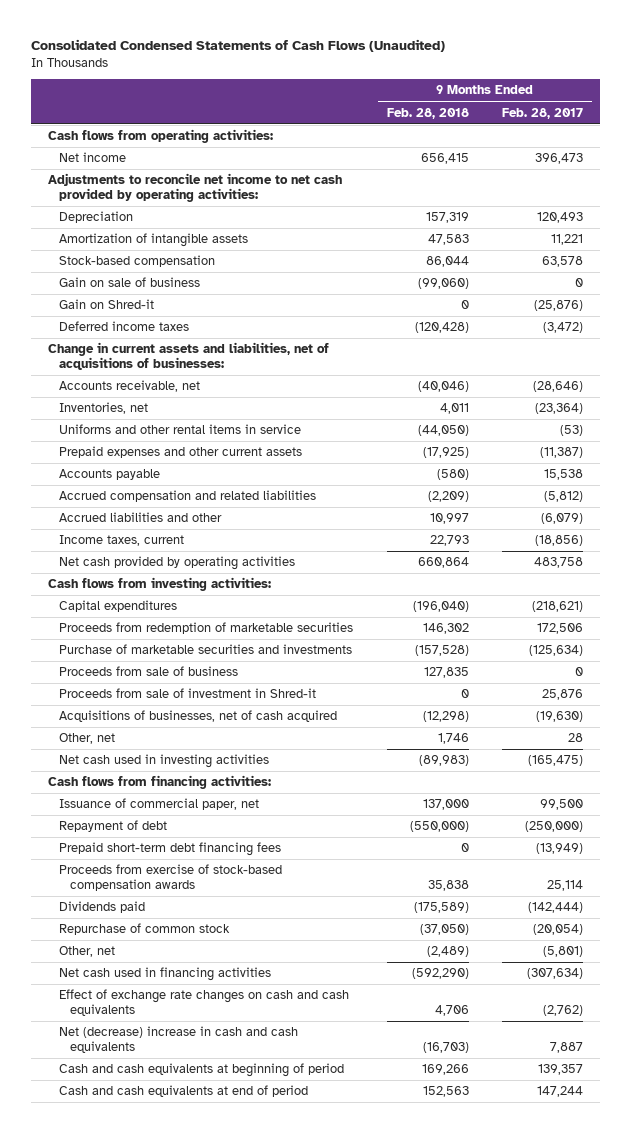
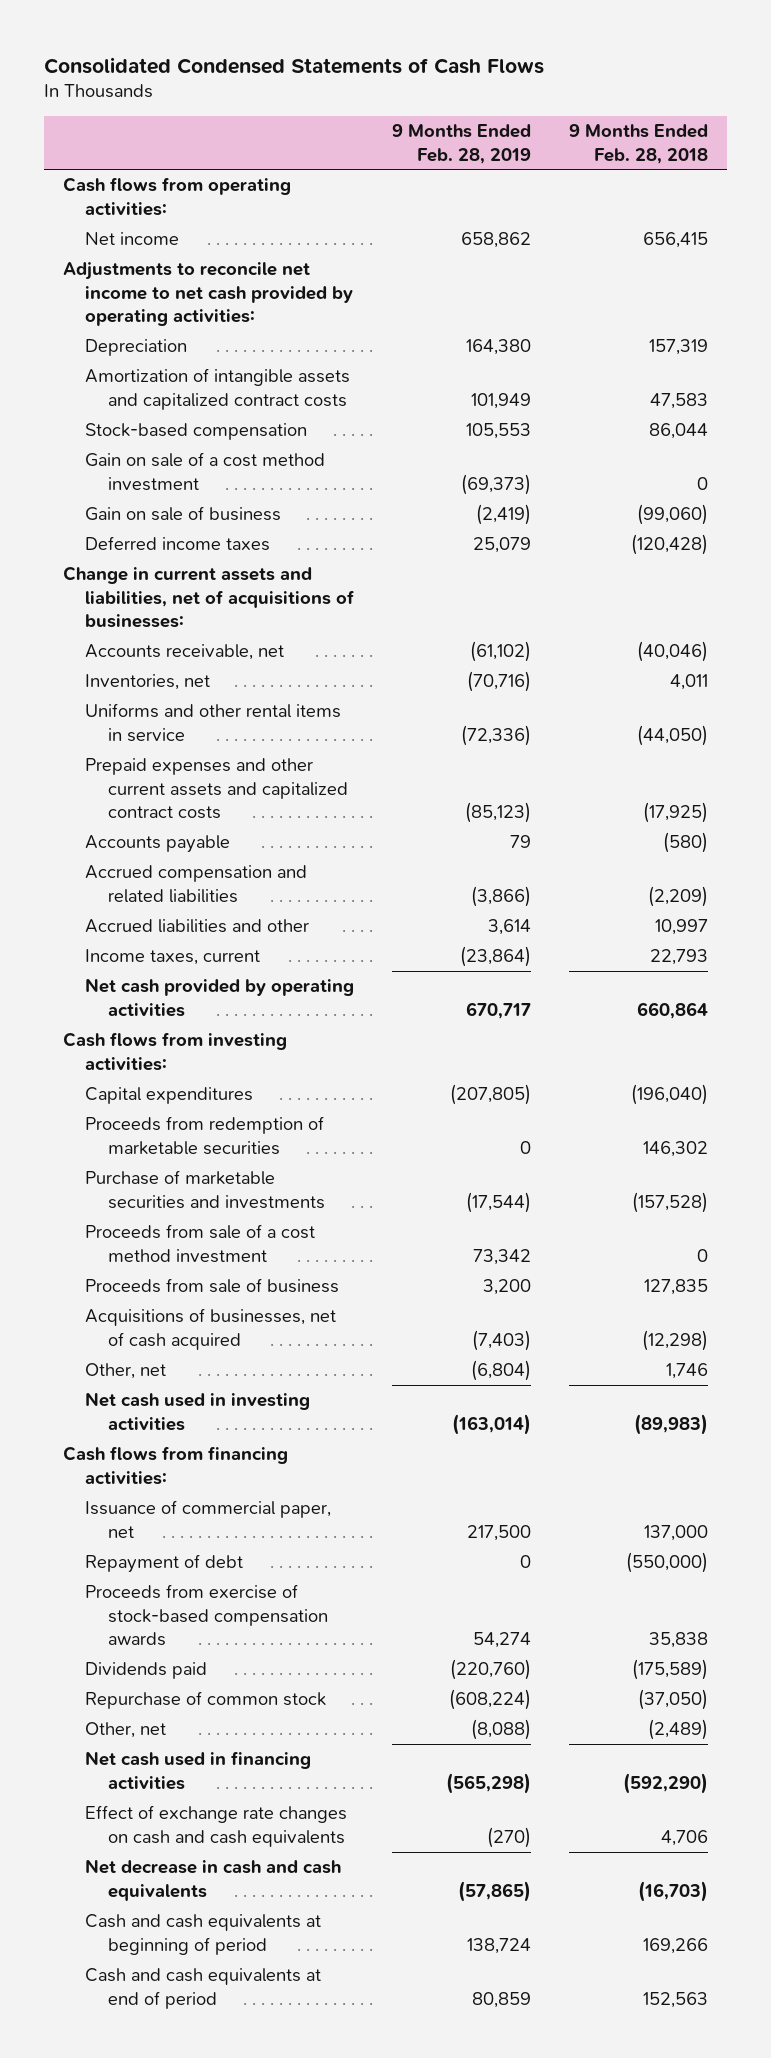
- Consolidated Condensed Statements of Cash Flows (Unaudited)
+ Consolidated Condensed Statements of Cash Flows
- | 9 Months Ended Feb. 28, 2018 | 9 Months Ended Feb. 28, 2017
+ | 9 Months Ended Feb. 28, 2019 | 9 Months Ended Feb. 28, 2018
- Amortization of intangible assets | 47,583 | 11,221
+ Amortization of intangible assets and capitalized contract costs | 101,949 | 47,583
+ Gain on sale of a cost method investment | (69,373) | 0
- Gain on Shred-it | 0 | (25,876)
- Prepaid expenses and other current assets | (17,925) | (11,387)
+ Prepaid expenses and other current assets and capitalized contract costs | (85,123) | (17,925)
+ Proceeds from sale of a cost method investment | 73,342 | 0
- Proceeds from sale of investment in Shred-it | 0 | 25,876
- Prepaid short-term debt financing fees | 0 | (13,949)
- Net (decrease) increase in cash and cash equivalents | (16,703) | 7,887
+ Net decrease in cash and cash equivalents | (57,865) | (16,703)

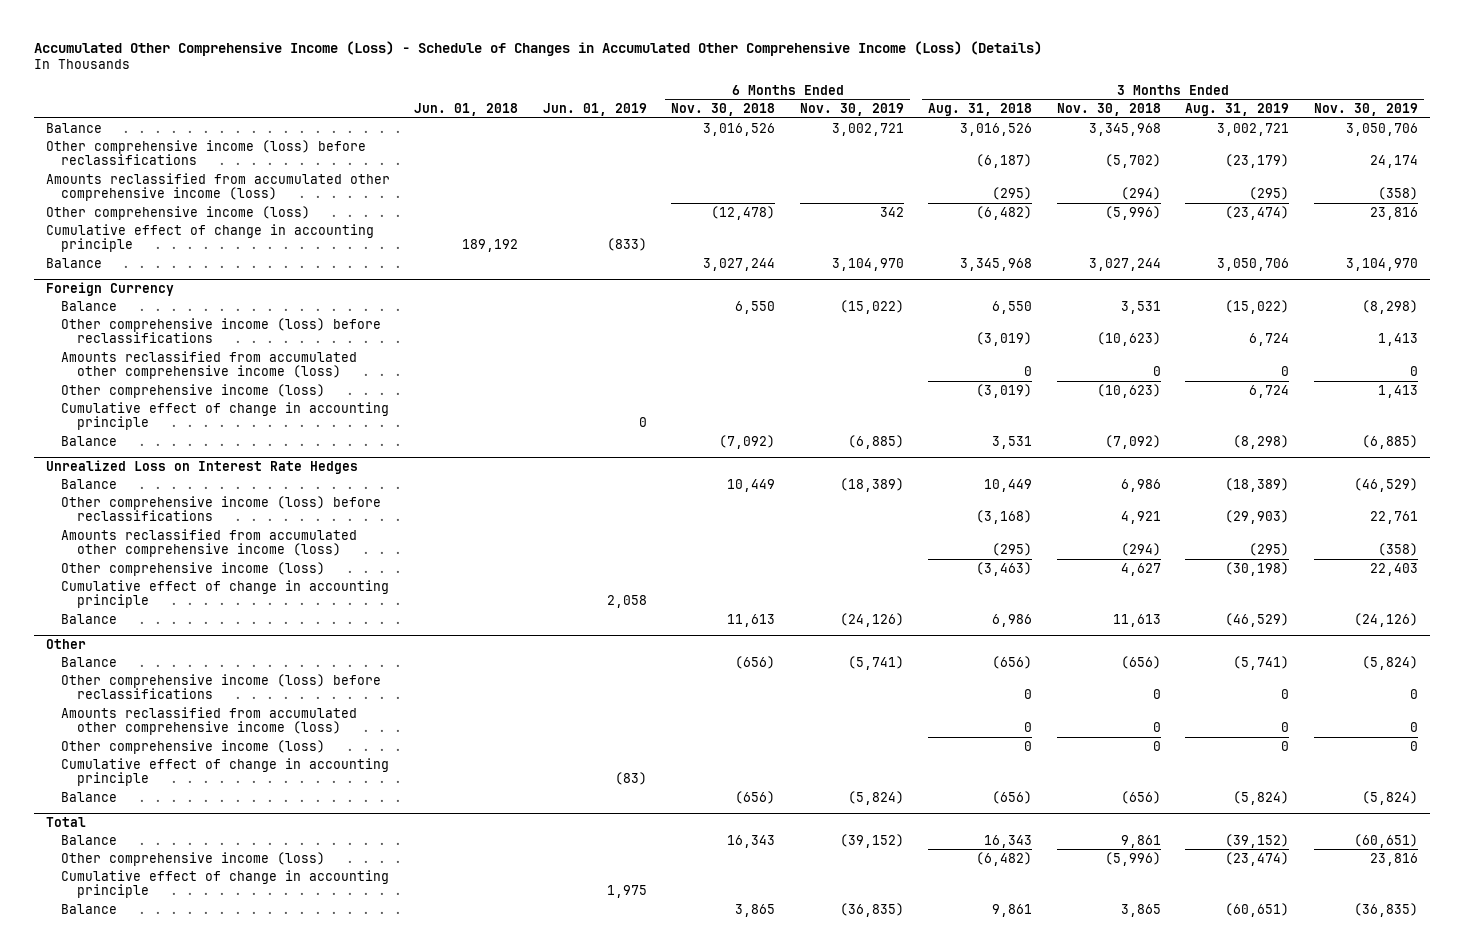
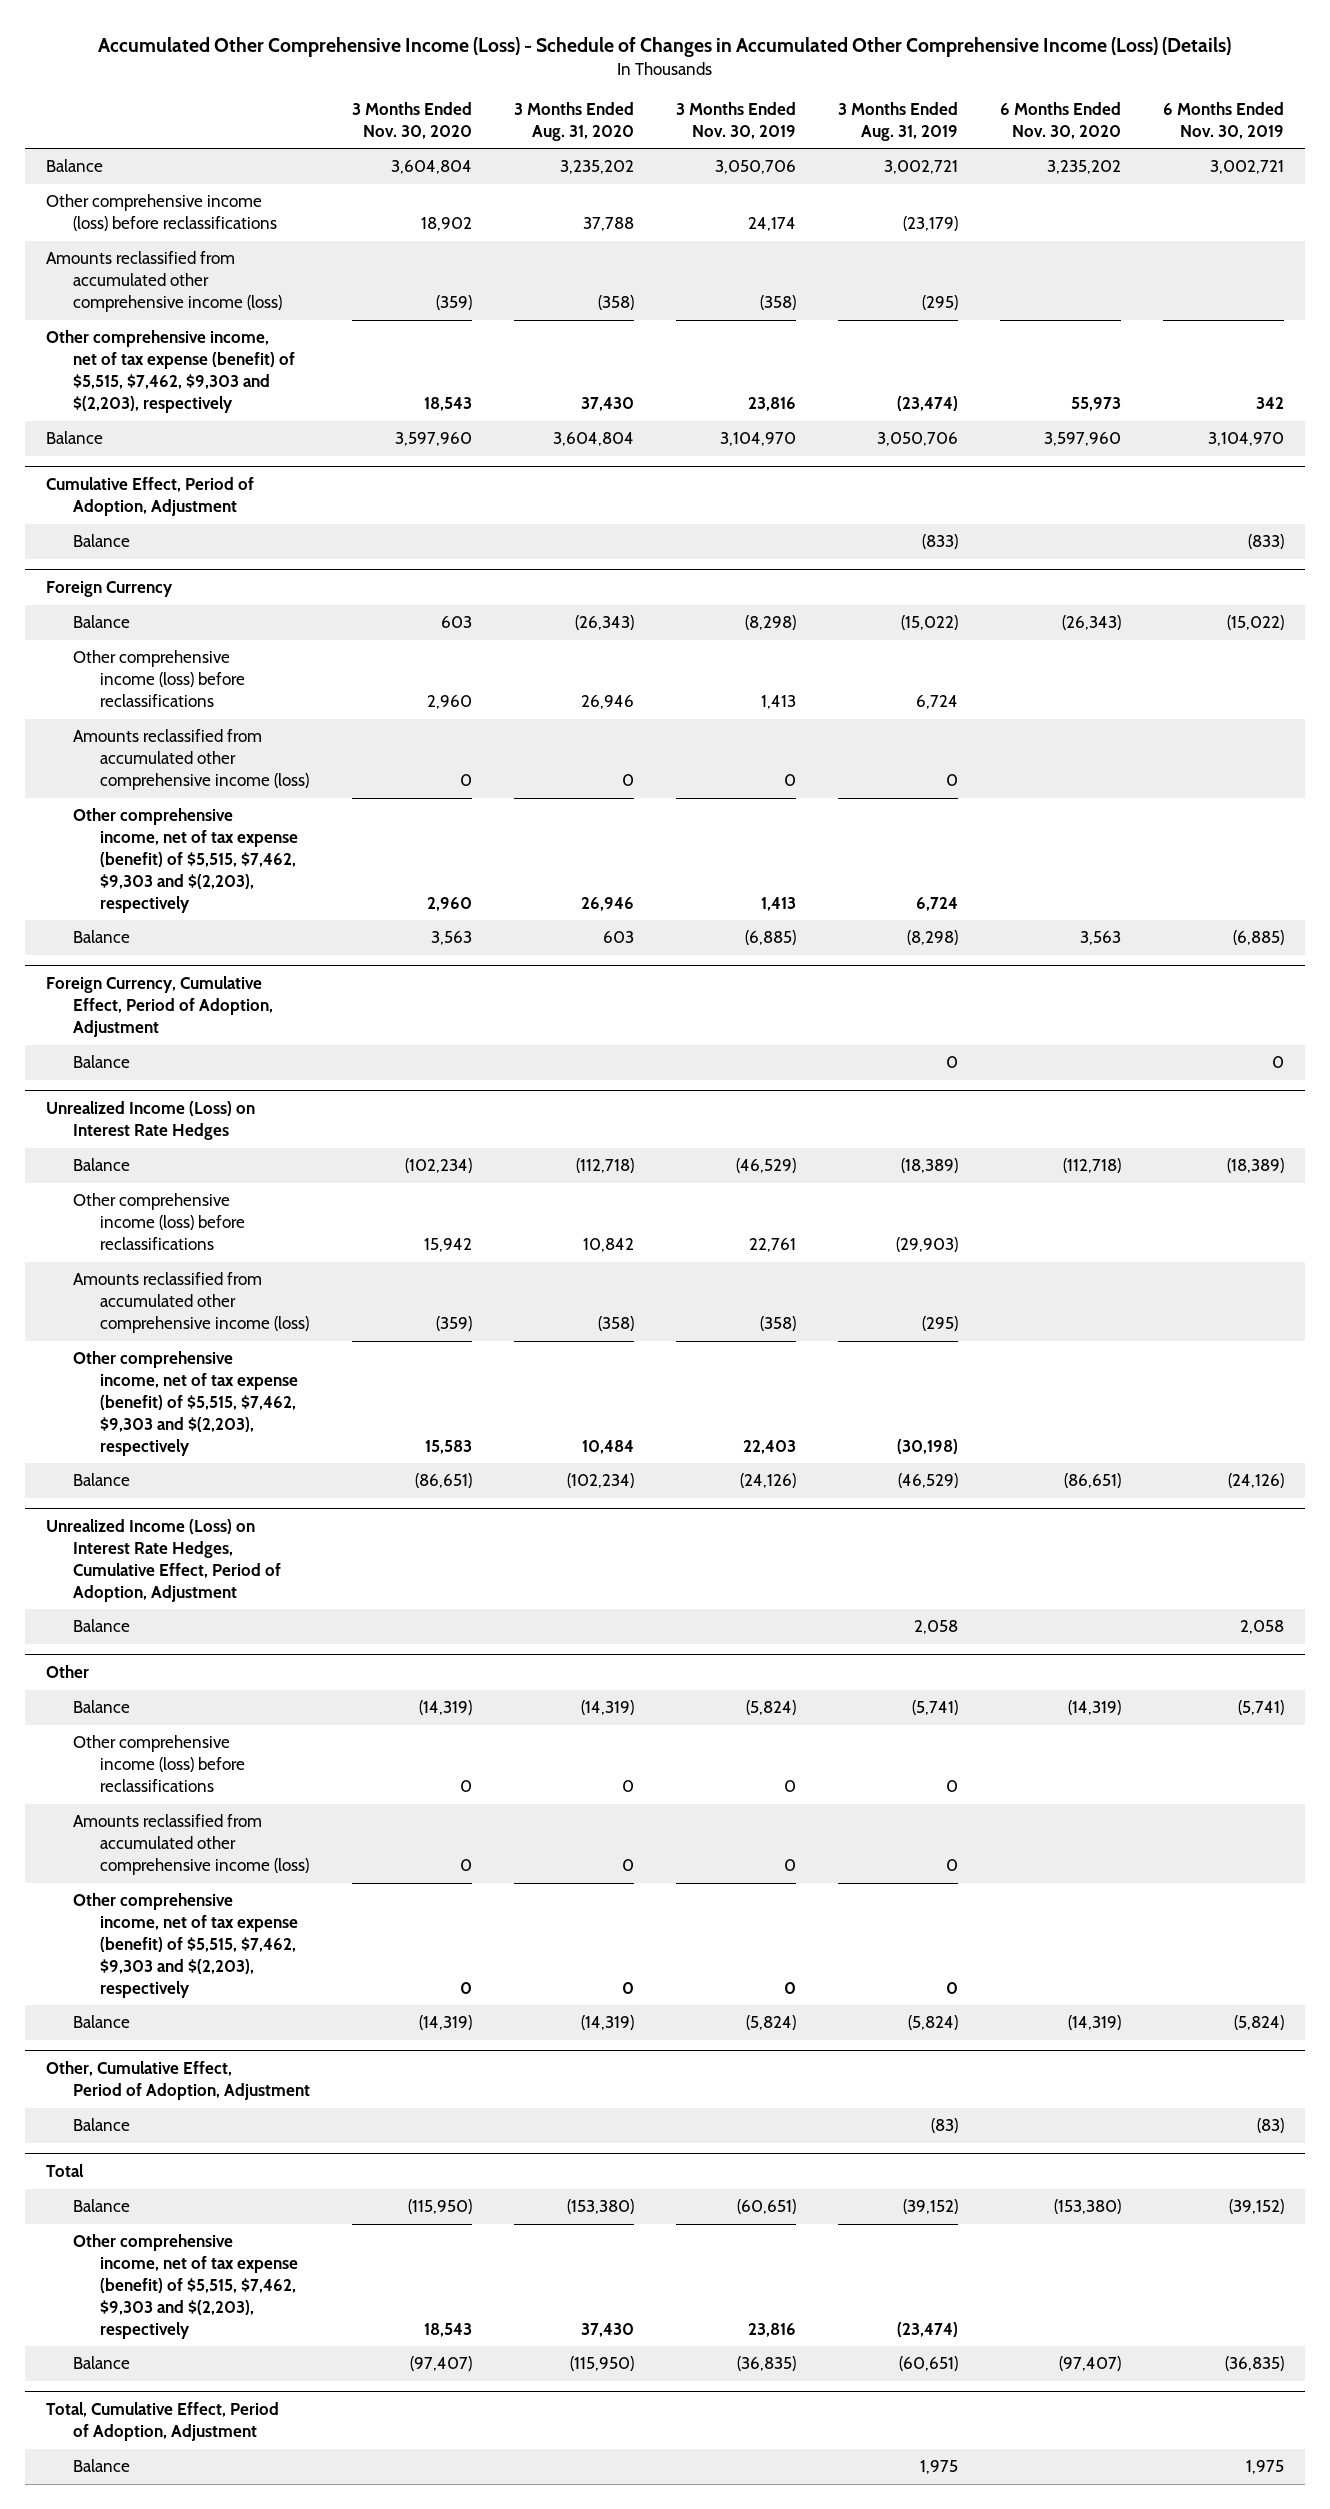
- | Jun. 01, 2018 | Jun. 01, 2019 | 6 Months Ended Nov. 30, 2018 | 6 Months Ended Nov. 30, 2019 | 3 Months Ended Aug. 31, 2018 | 3 Months Ended Nov. 30, 2018 | 3 Months Ended Aug. 31, 2019 | 3 Months Ended Nov. 30, 2019
+ | 3 Months Ended Nov. 30, 2020 | 3 Months Ended Aug. 31, 2020 | 3 Months Ended Nov. 30, 2019 | 3 Months Ended Aug. 31, 2019 | 6 Months Ended Nov. 30, 2020 | 6 Months Ended Nov. 30, 2019
- Other comprehensive income (loss) | | | (12,478) | 342 | (6,482) | (5,996) | (23,474) | 23,816
- Cumulative effect of change in accounting principle | 189,192 | (833) | | | | | |
+ Other comprehensive income, net of tax expense (benefit) of $5,515, $7,462, $9,303 and $(2,203), respectively | 18,543 | 37,430 | 23,816 | (23,474) | 55,973 | 342
+ Cumulative Effect, Period of Adoption, Adjustment
+ Balance | | | | (833) | | (833)
@ Foreign Currency
- Other comprehensive income (loss) | | | | | (3,019) | (10,623) | 6,724 | 1,413
- Cumulative effect of change in accounting principle | | 0 | | | | | |
+ Other comprehensive income, net of tax expense (benefit) of $5,515, $7,462, $9,303 and $(2,203), respectively | 2,960 | 26,946 | 1,413 | 6,724 | |
- Unrealized Loss on Interest Rate Hedges
+ Foreign Currency, Cumulative Effect, Period of Adoption, Adjustment
+ Balance | | | | 0 | | 0
+ Unrealized Income (Loss) on Interest Rate Hedges
- Other comprehensive income (loss) | | | | | (3,463) | 4,627 | (30,198) | 22,403
- Cumulative effect of change in accounting principle | | 2,058 | | | | | |
+ Other comprehensive income, net of tax expense (benefit) of $5,515, $7,462, $9,303 and $(2,203), respectively | 15,583 | 10,484 | 22,403 | (30,198) | |
+ Unrealized Income (Loss) on Interest Rate Hedges, Cumulative Effect, Period of Adoption, Adjustment
+ Balance | | | | 2,058 | | 2,058
@ Other
- Other comprehensive income (loss) | | | | | 0 | 0 | 0 | 0
- Cumulative effect of change in accounting principle | | (83) | | | | | |
+ Other comprehensive income, net of tax expense (benefit) of $5,515, $7,462, $9,303 and $(2,203), respectively | 0 | 0 | 0 | 0 | |
+ Other, Cumulative Effect, Period of Adoption, Adjustment
+ Balance | | | | (83) | | (83)
@ Total
- Other comprehensive income (loss) | | | | | (6,482) | (5,996) | (23,474) | 23,816
- Cumulative effect of change in accounting principle | | 1,975 | | | | | |
+ Other comprehensive income, net of tax expense (benefit) of $5,515, $7,462, $9,303 and $(2,203), respectively | 18,543 | 37,430 | 23,816 | (23,474) | |
+ Total, Cumulative Effect, Period of Adoption, Adjustment
+ Balance | | | | 1,975 | | 1,975

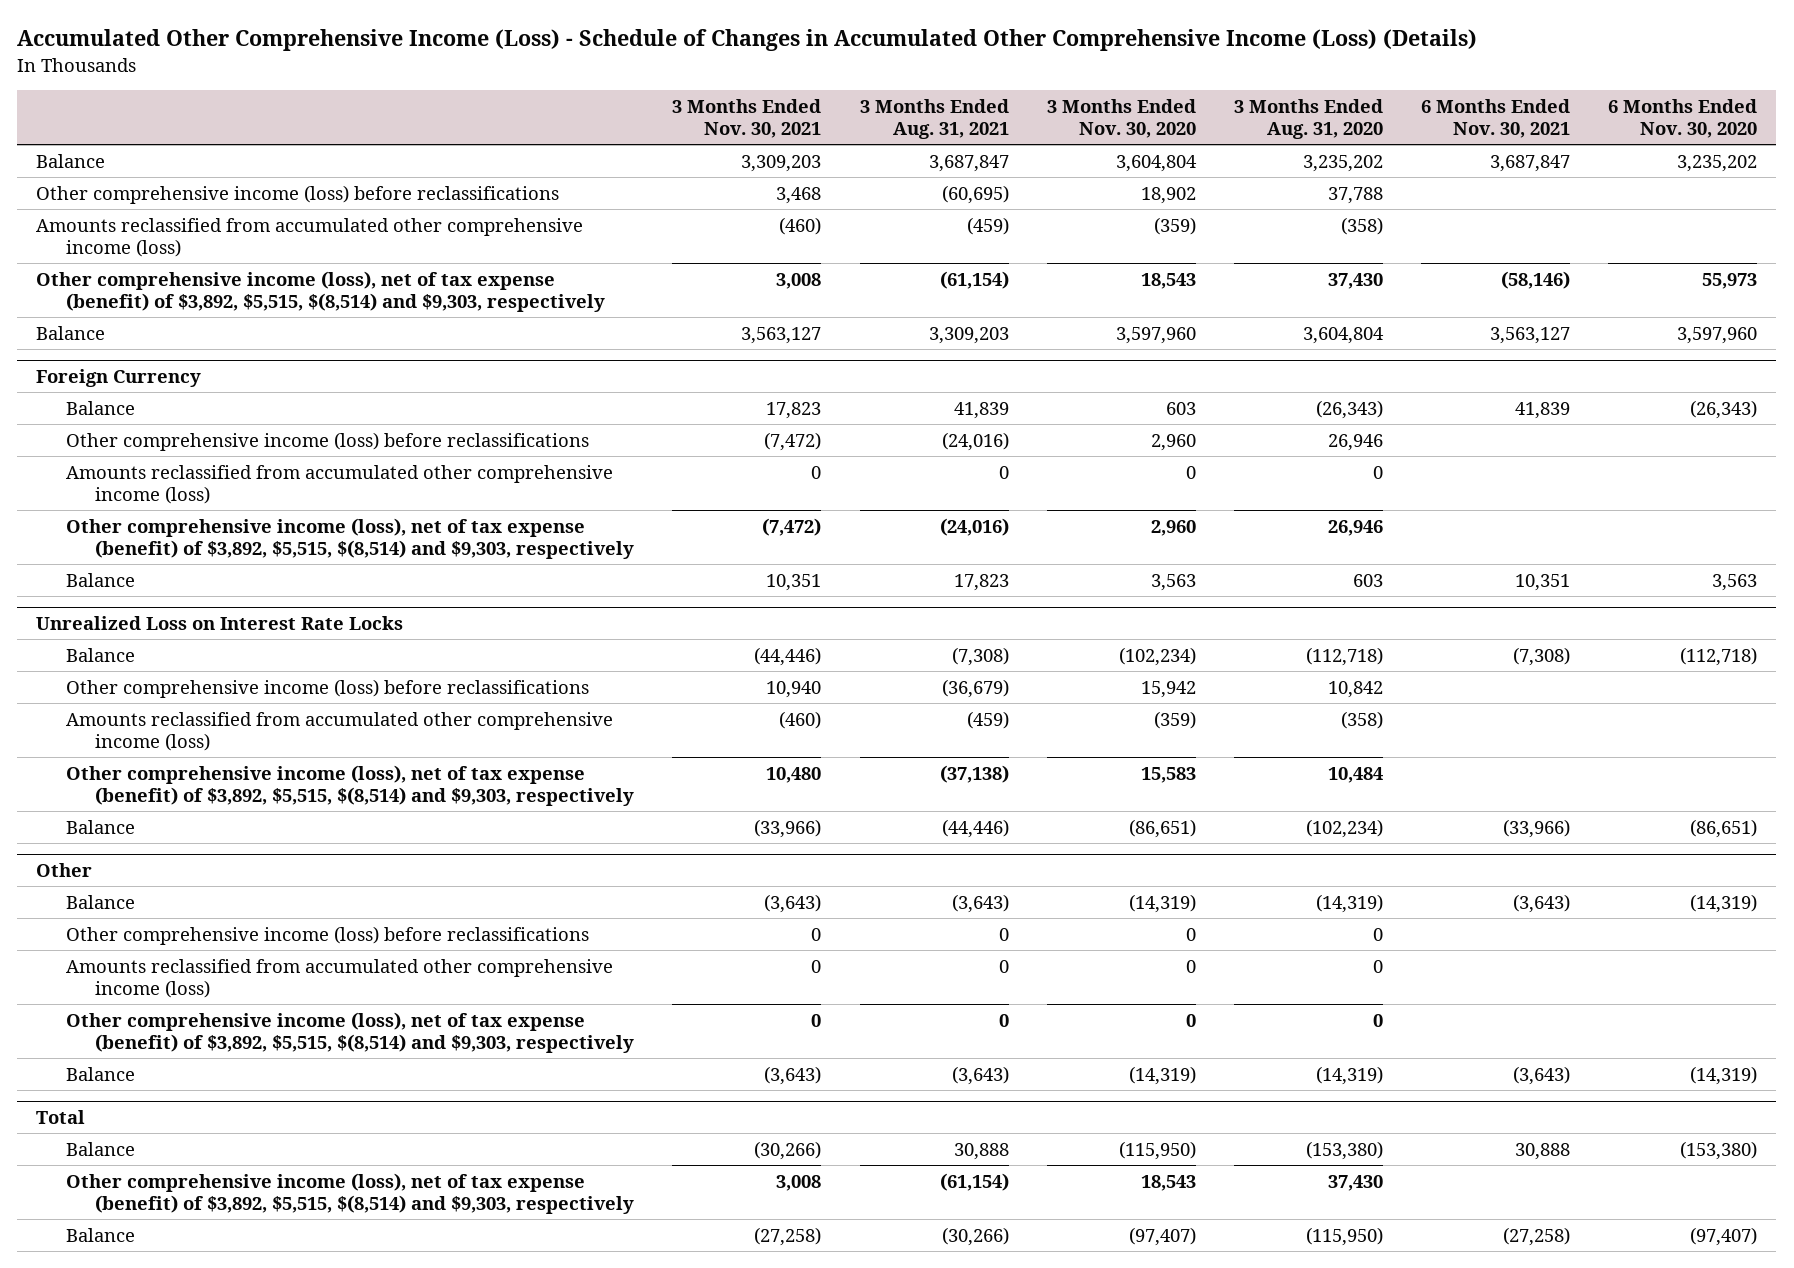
- | 3 Months Ended Nov. 30, 2020 | 3 Months Ended Aug. 31, 2020 | 3 Months Ended Nov. 30, 2019 | 3 Months Ended Aug. 31, 2019 | 6 Months Ended Nov. 30, 2020 | 6 Months Ended Nov. 30, 2019
+ | 3 Months Ended Nov. 30, 2021 | 3 Months Ended Aug. 31, 2021 | 3 Months Ended Nov. 30, 2020 | 3 Months Ended Aug. 31, 2020 | 6 Months Ended Nov. 30, 2021 | 6 Months Ended Nov. 30, 2020
- Other comprehensive income, net of tax expense (benefit) of $5,515, $7,462, $9,303 and $(2,203), respectively | 18,543 | 37,430 | 23,816 | (23,474) | 55,973 | 342
+ Other comprehensive income (loss), net of tax expense (benefit) of $3,892, $5,515, $(8,514) and $9,303, respectively | 3,008 | (61,154) | 18,543 | 37,430 | (58,146) | 55,973
- Cumulative Effect, Period of Adoption, Adjustment
- Balance | | | | (833) | | (833)
@ Foreign Currency
- Other comprehensive income, net of tax expense (benefit) of $5,515, $7,462, $9,303 and $(2,203), respectively | 2,960 | 26,946 | 1,413 | 6,724 | |
+ Other comprehensive income (loss), net of tax expense (benefit) of $3,892, $5,515, $(8,514) and $9,303, respectively | (7,472) | (24,016) | 2,960 | 26,946 | |
- Foreign Currency, Cumulative Effect, Period of Adoption, Adjustment
- Balance | | | | 0 | | 0
- Unrealized Income (Loss) on Interest Rate Hedges
+ Unrealized Loss on Interest Rate Locks
- Other comprehensive income, net of tax expense (benefit) of $5,515, $7,462, $9,303 and $(2,203), respectively | 15,583 | 10,484 | 22,403 | (30,198) | |
+ Other comprehensive income (loss), net of tax expense (benefit) of $3,892, $5,515, $(8,514) and $9,303, respectively | 10,480 | (37,138) | 15,583 | 10,484 | |
- Unrealized Income (Loss) on Interest Rate Hedges, Cumulative Effect, Period of Adoption, Adjustment
- Balance | | | | 2,058 | | 2,058
@ Other
- Other comprehensive income, net of tax expense (benefit) of $5,515, $7,462, $9,303 and $(2,203), respectively | 0 | 0 | 0 | 0 | |
+ Other comprehensive income (loss), net of tax expense (benefit) of $3,892, $5,515, $(8,514) and $9,303, respectively | 0 | 0 | 0 | 0 | |
- Other, Cumulative Effect, Period of Adoption, Adjustment
- Balance | | | | (83) | | (83)
@ Total
- Other comprehensive income, net of tax expense (benefit) of $5,515, $7,462, $9,303 and $(2,203), respectively | 18,543 | 37,430 | 23,816 | (23,474) | |
+ Other comprehensive income (loss), net of tax expense (benefit) of $3,892, $5,515, $(8,514) and $9,303, respectively | 3,008 | (61,154) | 18,543 | 37,430 | |
- Total, Cumulative Effect, Period of Adoption, Adjustment
- Balance | | | | 1,975 | | 1,975

